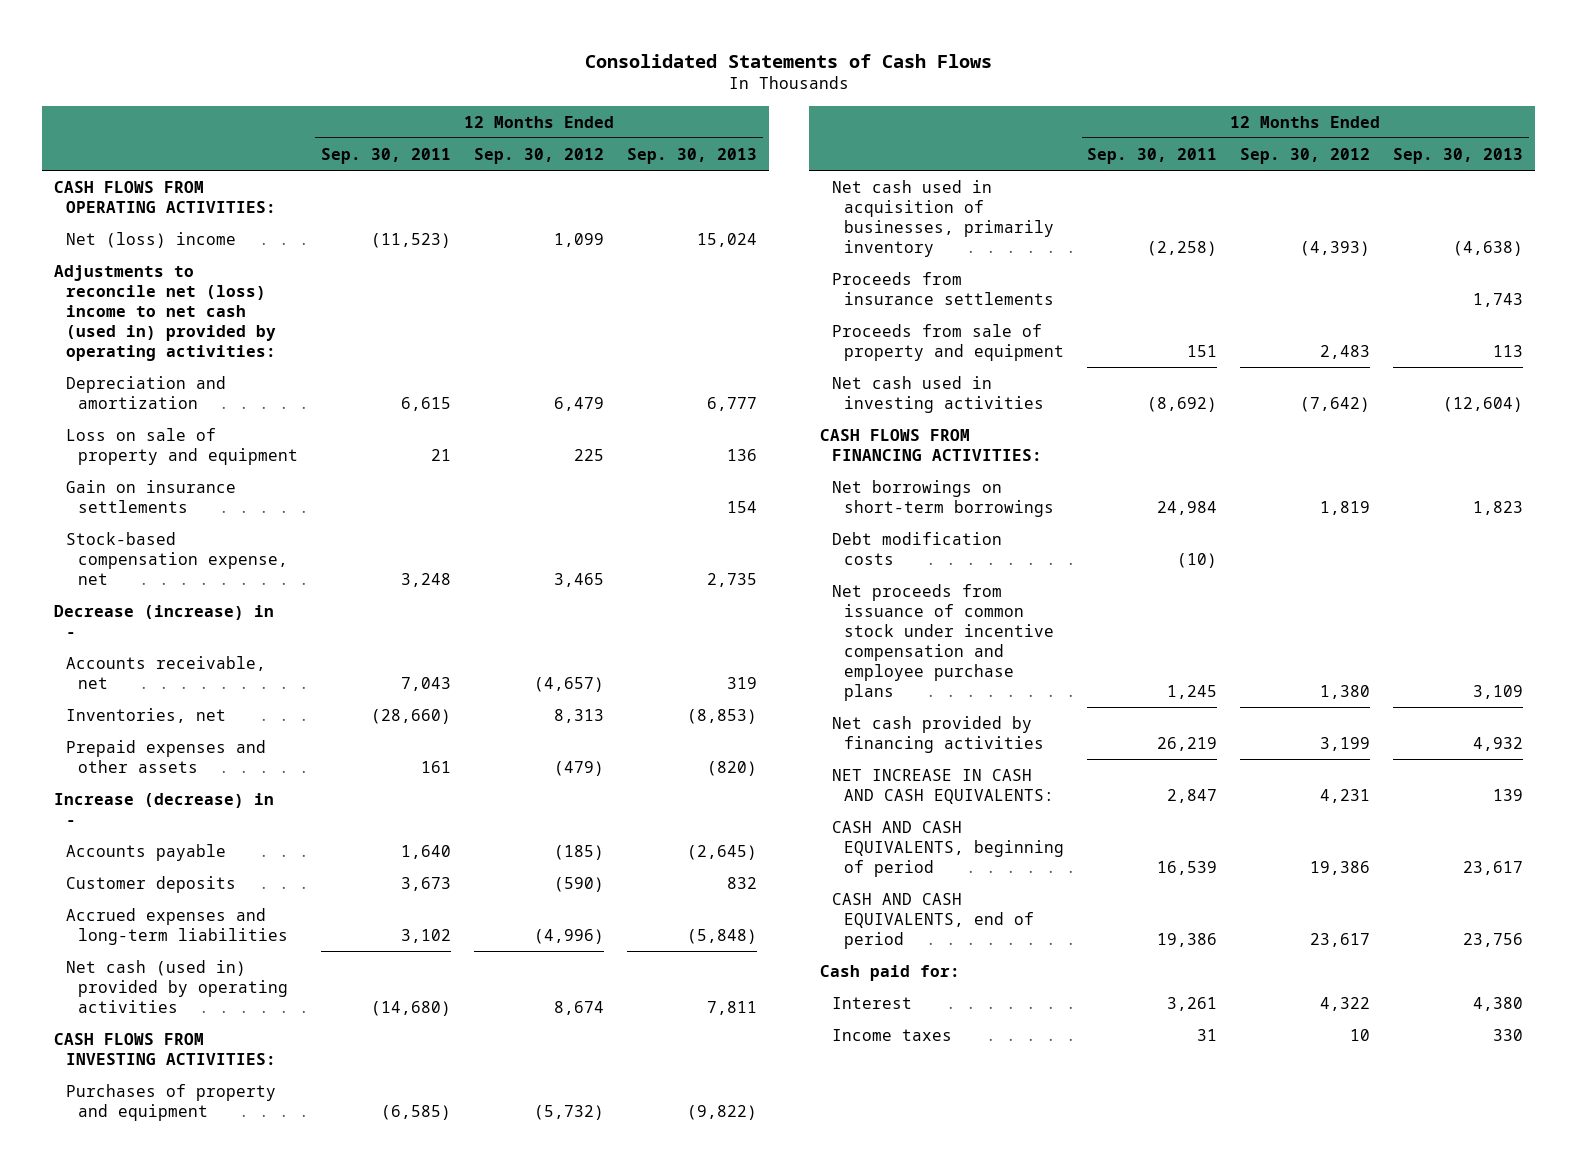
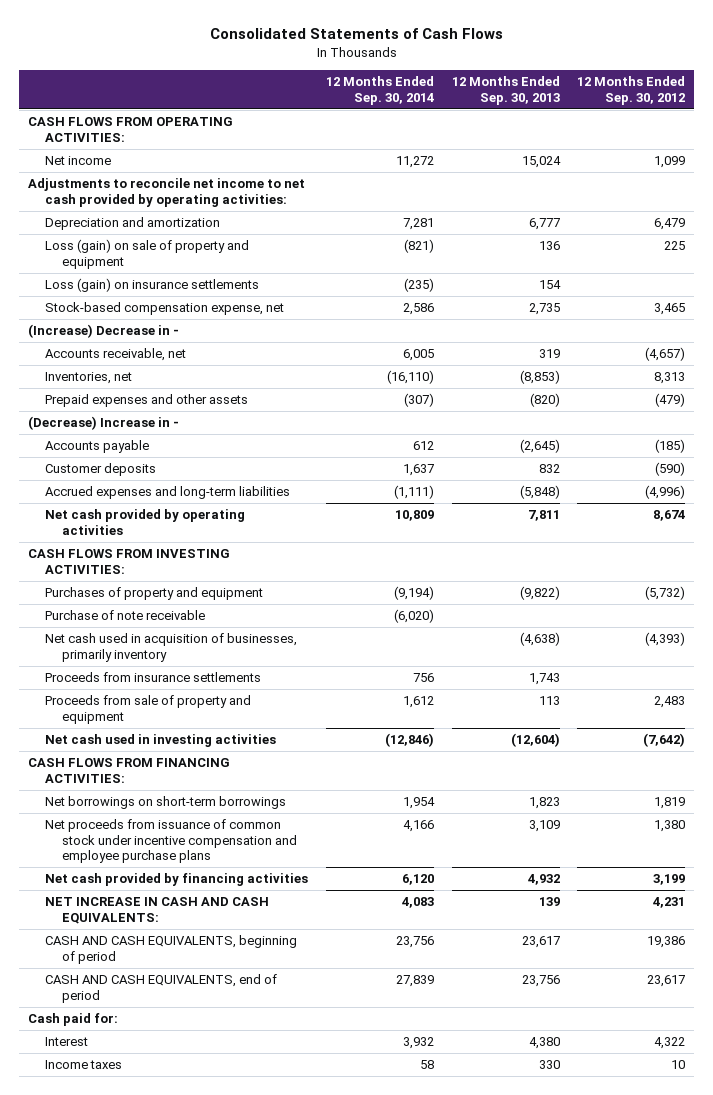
- | 12 Months Ended Sep. 30, 2011 | 12 Months Ended Sep. 30, 2012 | 12 Months Ended Sep. 30, 2013
+ | 12 Months Ended Sep. 30, 2014 | 12 Months Ended Sep. 30, 2013 | 12 Months Ended Sep. 30, 2012
- Net (loss) income | (11,523) | 1,099 | 15,024
- Adjustments to reconcile net (loss) income to net cash (used in) provided by operating activities:
+ Net income | 11,272 | 15,024 | 1,099
+ Adjustments to reconcile net income to net cash provided by operating activities:
- Loss on sale of property and equipment | 21 | 225 | 136
- Gain on insurance settlements | | | 154
+ Loss (gain) on sale of property and equipment | (821) | 136 | 225
+ Loss (gain) on insurance settlements | (235) | 154 |
- Decrease (increase) in -
+ (Increase) Decrease in -
- Increase (decrease) in -
+ (Decrease) Increase in -
- Net cash (used in) provided by operating activities | (14,680) | 8,674 | 7,811
+ Net cash provided by operating activities | 10,809 | 7,811 | 8,674
+ Purchase of note receivable | (6,020) | |
- Debt modification costs | (10) | |

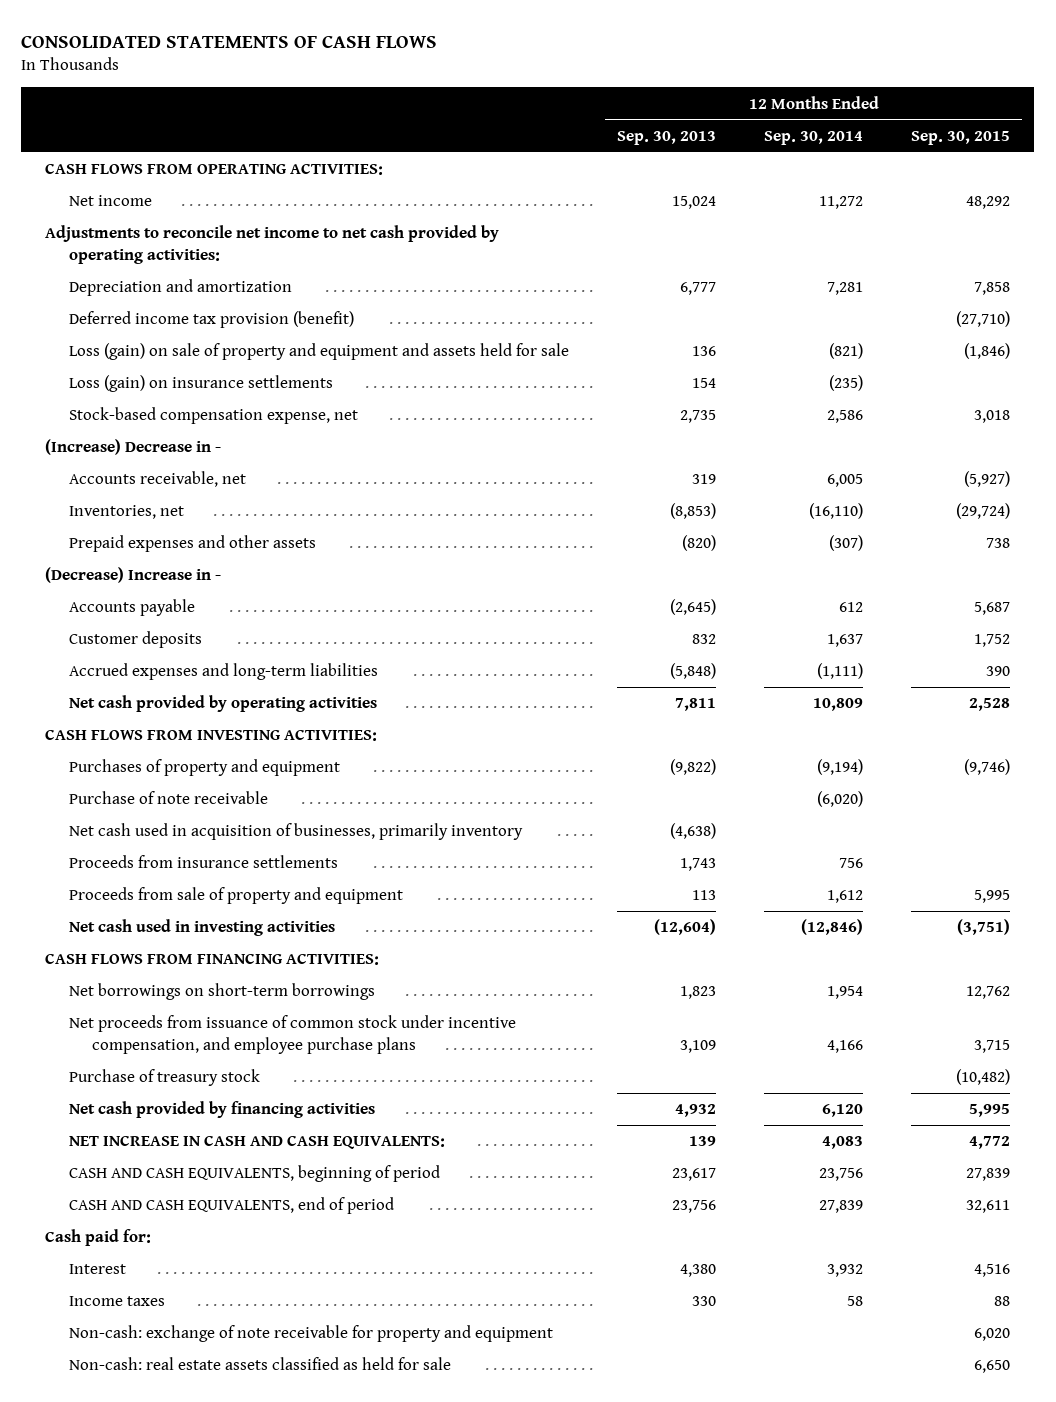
- Consolidated Statements of Cash Flows
+ CONSOLIDATED STATEMENTS OF CASH FLOWS
- | 12 Months Ended Sep. 30, 2014 | 12 Months Ended Sep. 30, 2013 | 12 Months Ended Sep. 30, 2012
+ | 12 Months Ended Sep. 30, 2013 | 12 Months Ended Sep. 30, 2014 | 12 Months Ended Sep. 30, 2015
- Loss (gain) on sale of property and equipment | (821) | 136 | 225
+ Deferred income tax provision (benefit) | | | (27,710)
+ Loss (gain) on sale of property and equipment and assets held for sale | 136 | (821) | (1,846)
- Net proceeds from issuance of common stock under incentive compensation and employee purchase plans | 4,166 | 3,109 | 1,380
+ Net proceeds from issuance of common stock under incentive compensation, and employee purchase plans | 3,109 | 4,166 | 3,715
+ Purchase of treasury stock | | | (10,482)
+ Non-cash: exchange of note receivable for property and equipment | | | 6,020
+ Non-cash: real estate assets classified as held for sale | | | 6,650

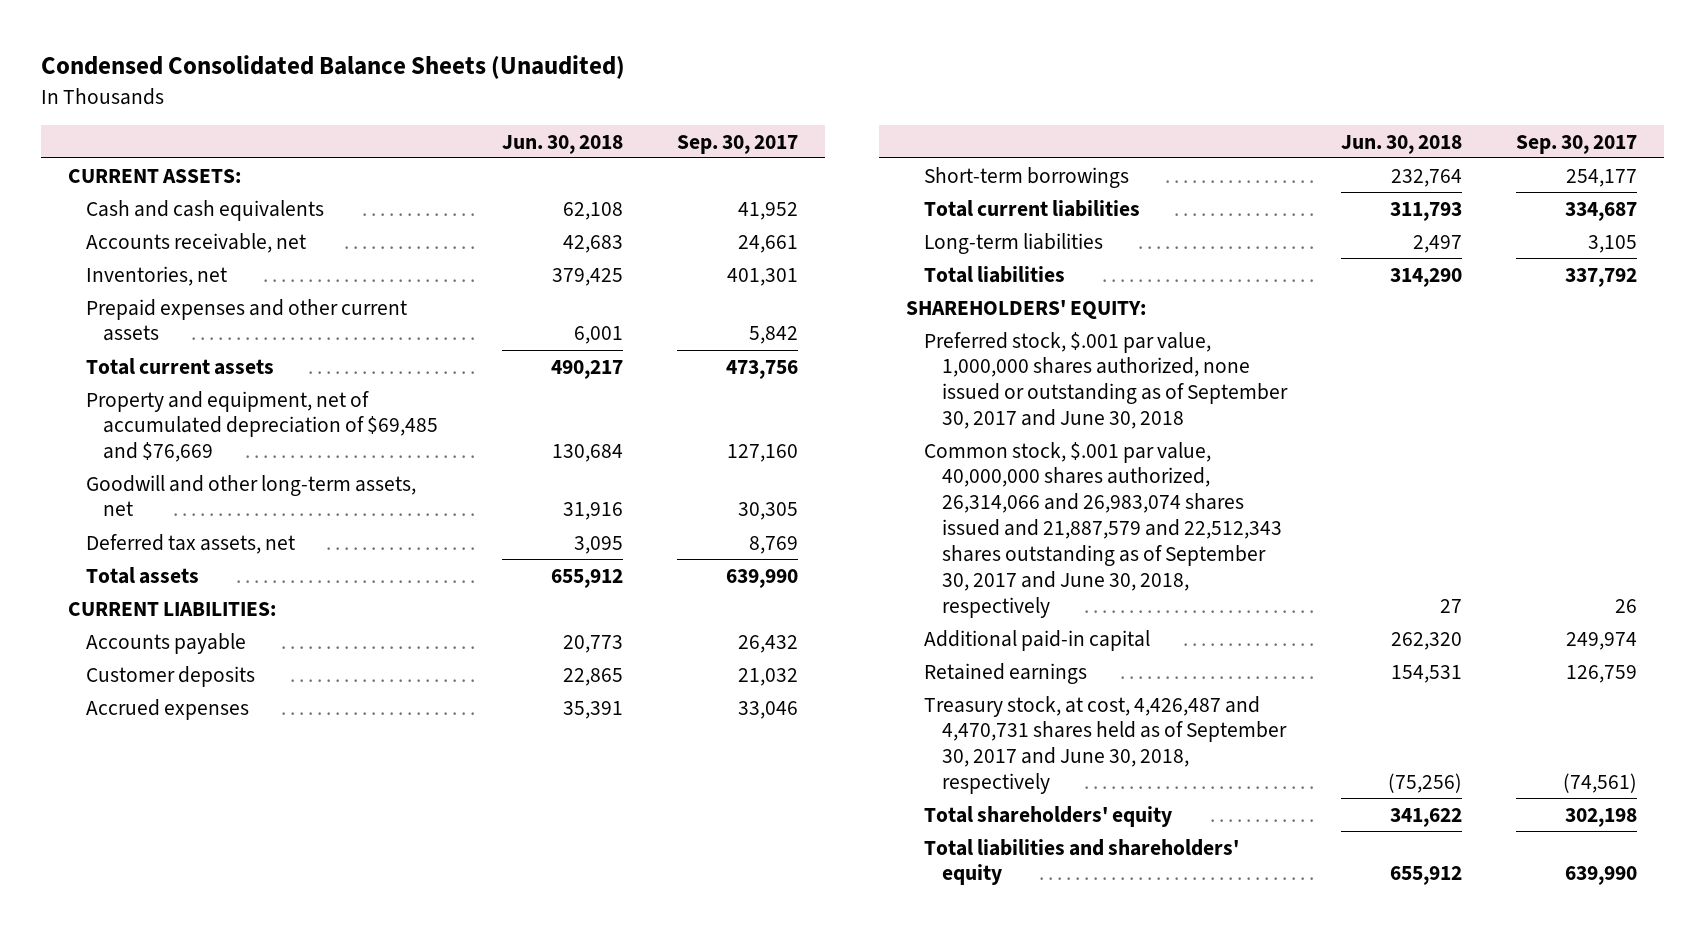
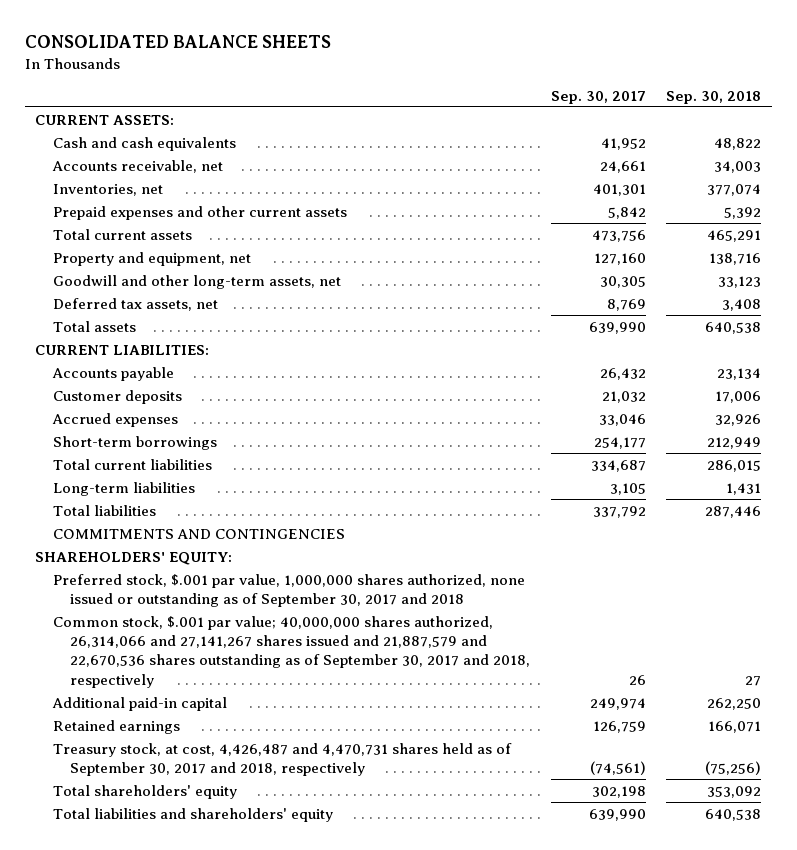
- Condensed Consolidated Balance Sheets (Unaudited)
+ CONSOLIDATED BALANCE SHEETS
- | Jun. 30, 2018 | Sep. 30, 2017
+ | Sep. 30, 2017 | Sep. 30, 2018
- Property and equipment, net of accumulated depreciation of $69,485 and $76,669 | 130,684 | 127,160
+ Property and equipment, net | 127,160 | 138,716
+ COMMITMENTS AND CONTINGENCIES
- Preferred stock, $.001 par value, 1,000,000 shares authorized, none issued or outstanding as of September 30, 2017 and June 30, 2018
- Common stock, $.001 par value, 40,000,000 shares authorized, 26,314,066 and 26,983,074 shares issued and 21,887,579 and 22,512,343 shares outstanding as of September 30, 2017 and June 30, 2018, respectively | 27 | 26
+ Preferred stock, $.001 par value, 1,000,000 shares authorized, none issued or outstanding as of September 30, 2017 and 2018
+ Common stock, $.001 par value; 40,000,000 shares authorized, 26,314,066 and 27,141,267 shares issued and 21,887,579 and 22,670,536 shares outstanding as of September 30, 2017 and 2018, respectively | 26 | 27
- Treasury stock, at cost, 4,426,487 and 4,470,731 shares held as of September 30, 2017 and June 30, 2018, respectively | (75,256) | (74,561)
+ Treasury stock, at cost, 4,426,487 and 4,470,731 shares held as of September 30, 2017 and 2018, respectively | (74,561) | (75,256)

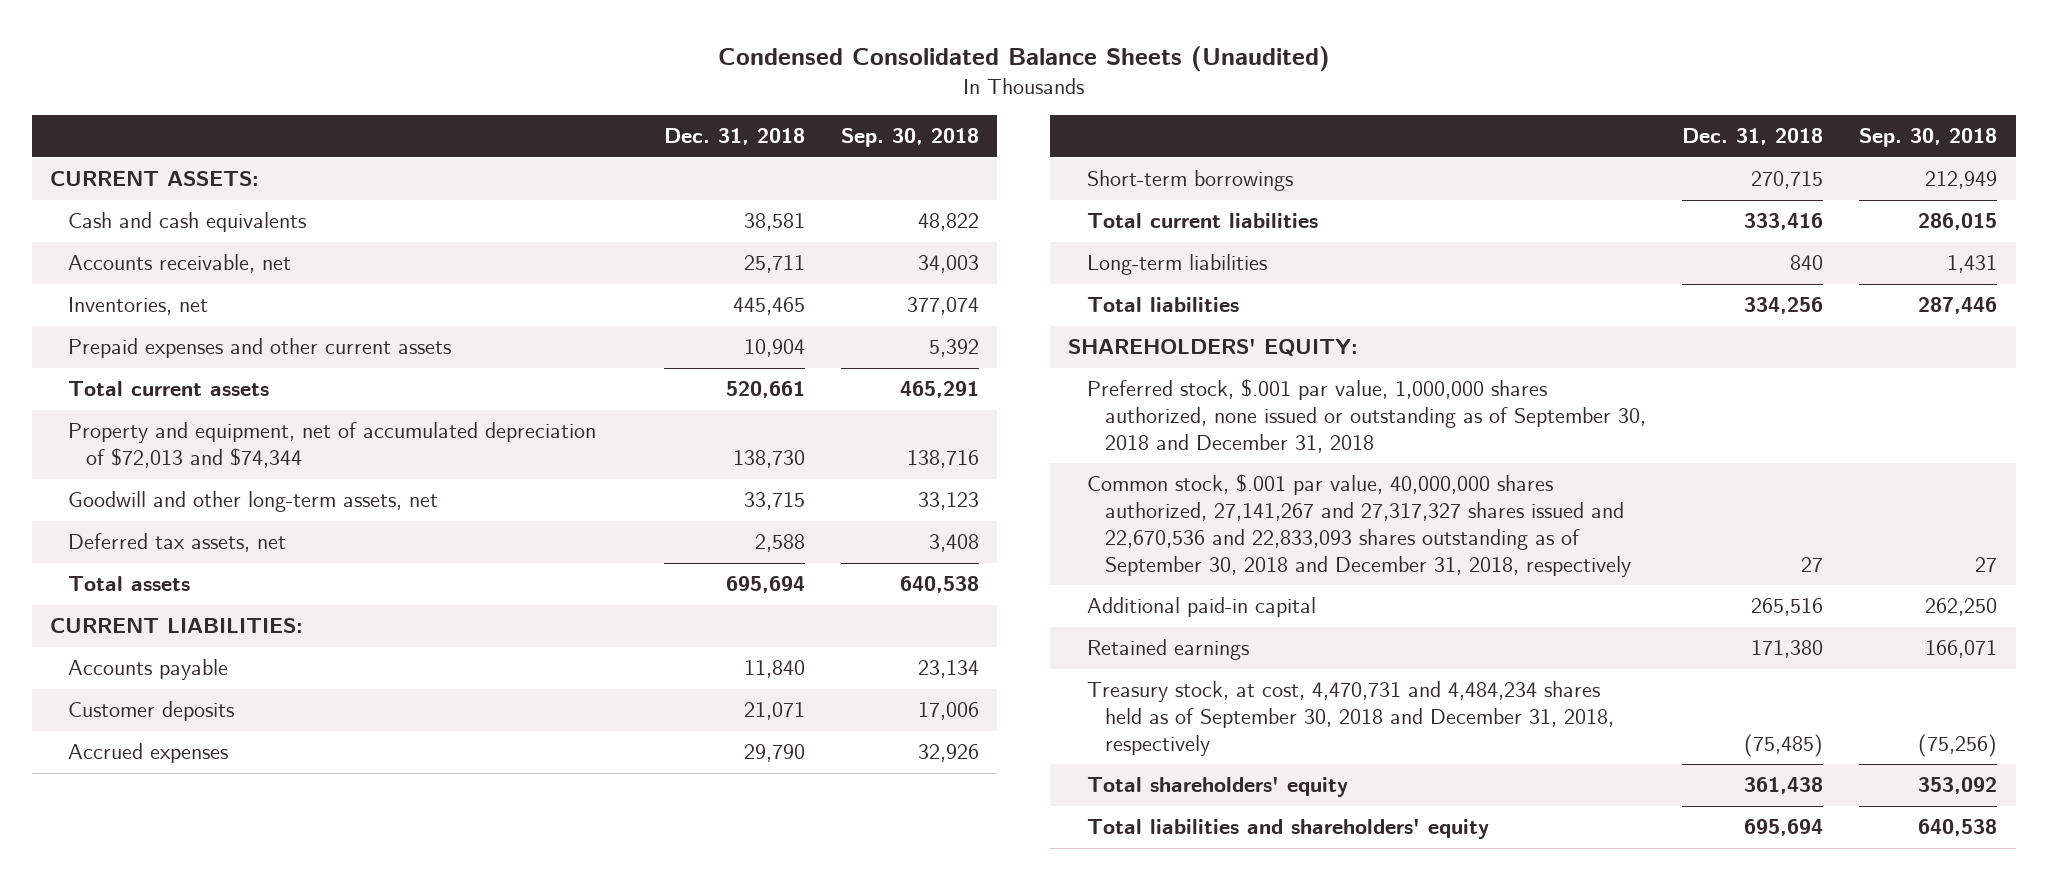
- CONSOLIDATED BALANCE SHEETS
+ Condensed Consolidated Balance Sheets (Unaudited)
- | Sep. 30, 2017 | Sep. 30, 2018
+ | Dec. 31, 2018 | Sep. 30, 2018
- Property and equipment, net | 127,160 | 138,716
+ Property and equipment, net of accumulated depreciation of $72,013 and $74,344 | 138,730 | 138,716
- COMMITMENTS AND CONTINGENCIES
- Preferred stock, $.001 par value, 1,000,000 shares authorized, none issued or outstanding as of September 30, 2017 and 2018
- Common stock, $.001 par value; 40,000,000 shares authorized, 26,314,066 and 27,141,267 shares issued and 21,887,579 and 22,670,536 shares outstanding as of September 30, 2017 and 2018, respectively | 26 | 27
+ Preferred stock, $.001 par value, 1,000,000 shares authorized, none issued or outstanding as of September 30, 2018 and December 31, 2018
+ Common stock, $.001 par value, 40,000,000 shares authorized, 27,141,267 and 27,317,327 shares issued and 22,670,536 and 22,833,093 shares outstanding as of September 30, 2018 and December 31, 2018, respectively | 27 | 27
- Treasury stock, at cost, 4,426,487 and 4,470,731 shares held as of September 30, 2017 and 2018, respectively | (74,561) | (75,256)
+ Treasury stock, at cost, 4,470,731 and 4,484,234 shares held as of September 30, 2018 and December 31, 2018, respectively | (75,485) | (75,256)

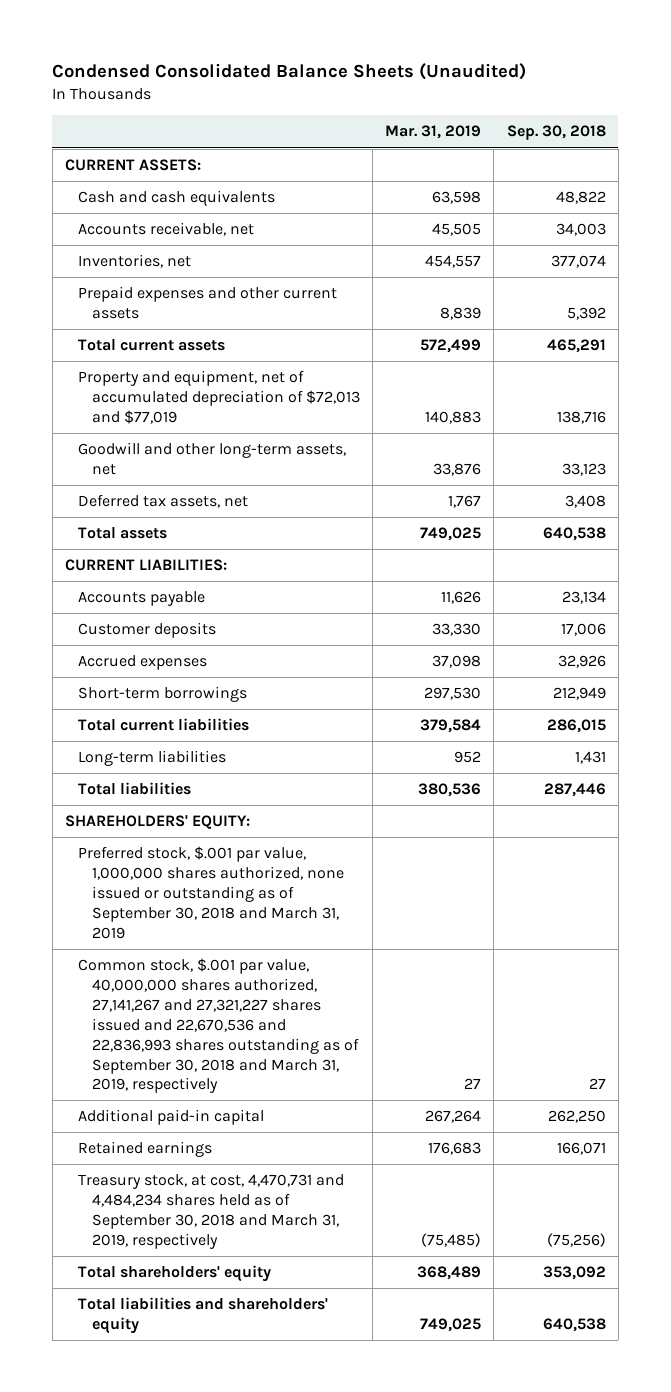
- | Dec. 31, 2018 | Sep. 30, 2018
+ | Mar. 31, 2019 | Sep. 30, 2018
- Property and equipment, net of accumulated depreciation of $72,013 and $74,344 | 138,730 | 138,716
+ Property and equipment, net of accumulated depreciation of $72,013 and $77,019 | 140,883 | 138,716
- Preferred stock, $.001 par value, 1,000,000 shares authorized, none issued or outstanding as of September 30, 2018 and December 31, 2018
- Common stock, $.001 par value, 40,000,000 shares authorized, 27,141,267 and 27,317,327 shares issued and 22,670,536 and 22,833,093 shares outstanding as of September 30, 2018 and December 31, 2018, respectively | 27 | 27
+ Preferred stock, $.001 par value, 1,000,000 shares authorized, none issued or outstanding as of September 30, 2018 and March 31, 2019
+ Common stock, $.001 par value, 40,000,000 shares authorized, 27,141,267 and 27,321,227 shares issued and 22,670,536 and 22,836,993 shares outstanding as of September 30, 2018 and March 31, 2019, respectively | 27 | 27
- Treasury stock, at cost, 4,470,731 and 4,484,234 shares held as of September 30, 2018 and December 31, 2018, respectively | (75,485) | (75,256)
+ Treasury stock, at cost, 4,470,731 and 4,484,234 shares held as of September 30, 2018 and March 31, 2019, respectively | (75,485) | (75,256)

